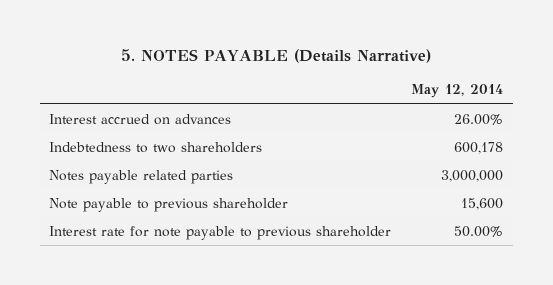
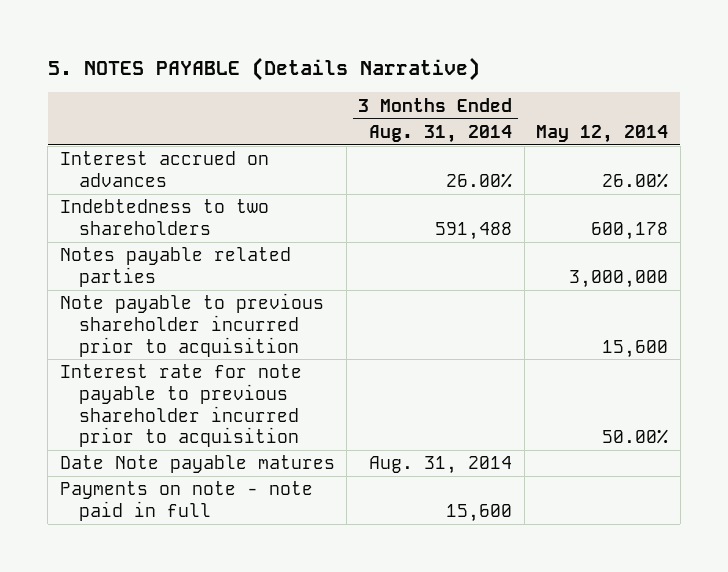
- | May 12, 2014
+ | 3 Months Ended Aug. 31, 2014 | May 12, 2014
- Note payable to previous shareholder | 15,600
- Interest rate for note payable to previous shareholder | 50.00%
+ Note payable to previous shareholder incurred prior to acquisition | | 15,600
+ Interest rate for note payable to previous shareholder incurred prior to acquisition | | 50.00%
+ Date Note payable matures | Aug. 31, 2014 |
+ Payments on note - note paid in full | 15,600 |

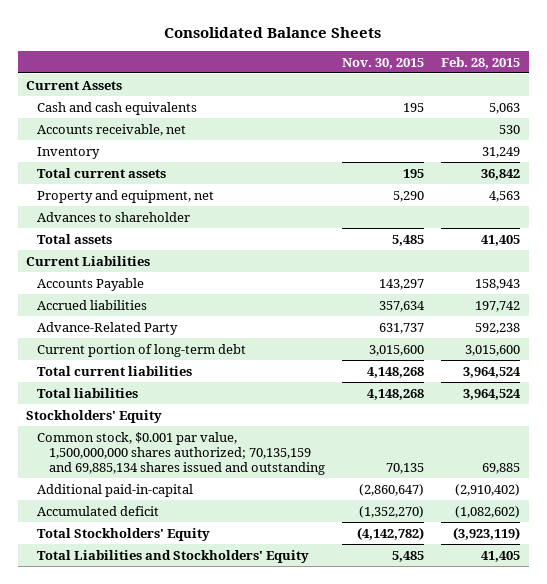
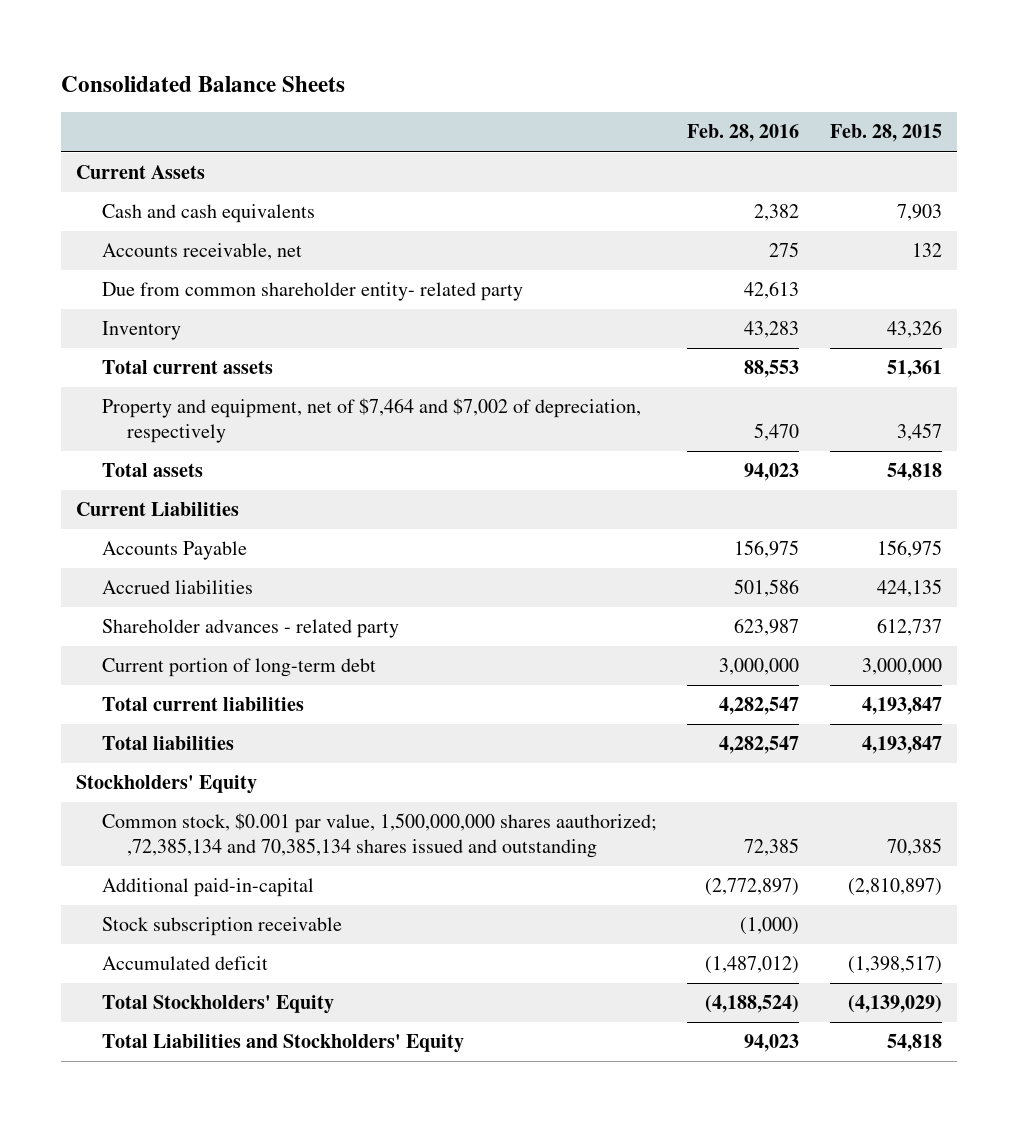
- | Nov. 30, 2015 | Feb. 28, 2015
+ | Feb. 28, 2016 | Feb. 28, 2015
- Cash and cash equivalents | 195 | 5,063
- Accounts receivable, net | | 530
- Inventory | | 31,249
- Total current assets | 195 | 36,842
- Property and equipment, net | 5,290 | 4,563
- Advances to shareholder
- Total assets | 5,485 | 41,405
+ Cash and cash equivalents | 2,382 | 7,903
+ Accounts receivable, net | 275 | 132
+ Due from common shareholder entity- related party | 42,613 |
+ Inventory | 43,283 | 43,326
+ Total current assets | 88,553 | 51,361
+ Property and equipment, net of $7,464 and $7,002 of depreciation, respectively | 5,470 | 3,457
+ Total assets | 94,023 | 54,818
- Accounts Payable | 143,297 | 158,943
- Accrued liabilities | 357,634 | 197,742
- Advance-Related Party | 631,737 | 592,238
- Current portion of long-term debt | 3,015,600 | 3,015,600
- Total current liabilities | 4,148,268 | 3,964,524
- Total liabilities | 4,148,268 | 3,964,524
+ Accounts Payable | 156,975 | 156,975
+ Accrued liabilities | 501,586 | 424,135
+ Shareholder advances - related party | 623,987 | 612,737
+ Current portion of long-term debt | 3,000,000 | 3,000,000
+ Total current liabilities | 4,282,547 | 4,193,847
+ Total liabilities | 4,282,547 | 4,193,847
- Common stock, $0.001 par value, 1,500,000,000 shares authorized; 70,135,159 and 69,885,134 shares issued and outstanding | 70,135 | 69,885
- Additional paid-in-capital | (2,860,647) | (2,910,402)
- Accumulated deficit | (1,352,270) | (1,082,602)
- Total Stockholders' Equity | (4,142,782) | (3,923,119)
- Total Liabilities and Stockholders' Equity | 5,485 | 41,405
+ Common stock, $0.001 par value, 1,500,000,000 shares aauthorized; ,72,385,134 and 70,385,134 shares issued and outstanding | 72,385 | 70,385
+ Additional paid-in-capital | (2,772,897) | (2,810,897)
+ Stock subscription receivable | (1,000) |
+ Accumulated deficit | (1,487,012) | (1,398,517)
+ Total Stockholders' Equity | (4,188,524) | (4,139,029)
+ Total Liabilities and Stockholders' Equity | 94,023 | 54,818

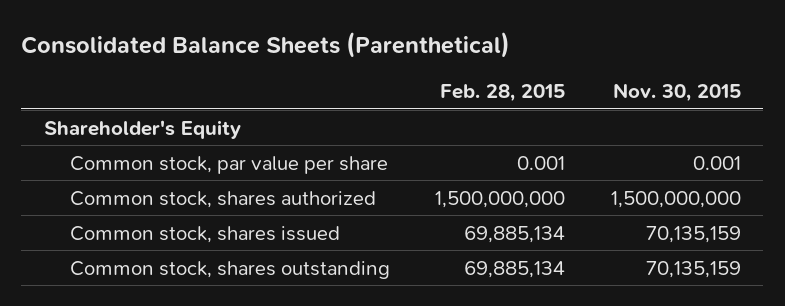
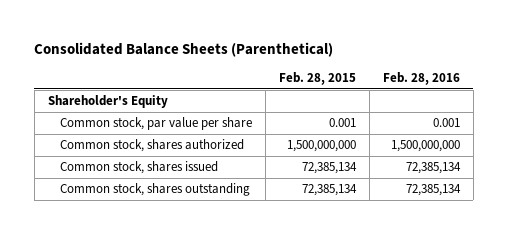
- | Feb. 28, 2015 | Nov. 30, 2015
+ | Feb. 28, 2015 | Feb. 28, 2016
- Common stock, shares issued | 69,885,134 | 70,135,159
- Common stock, shares outstanding | 69,885,134 | 70,135,159
+ Common stock, shares issued | 72,385,134 | 72,385,134
+ Common stock, shares outstanding | 72,385,134 | 72,385,134

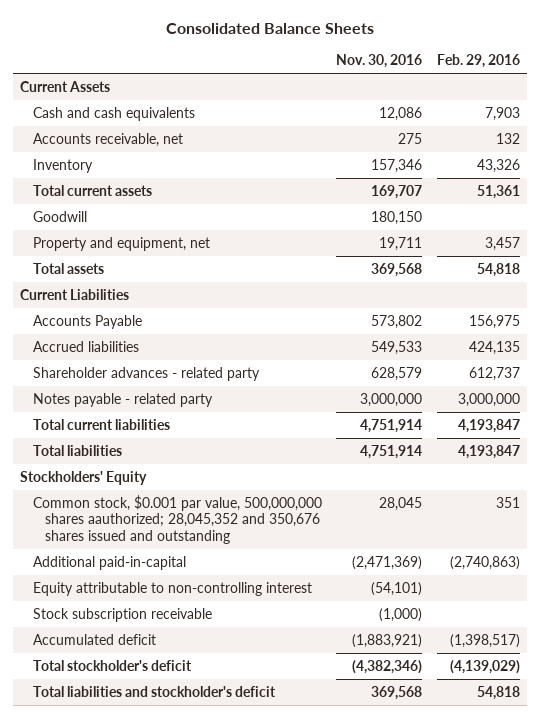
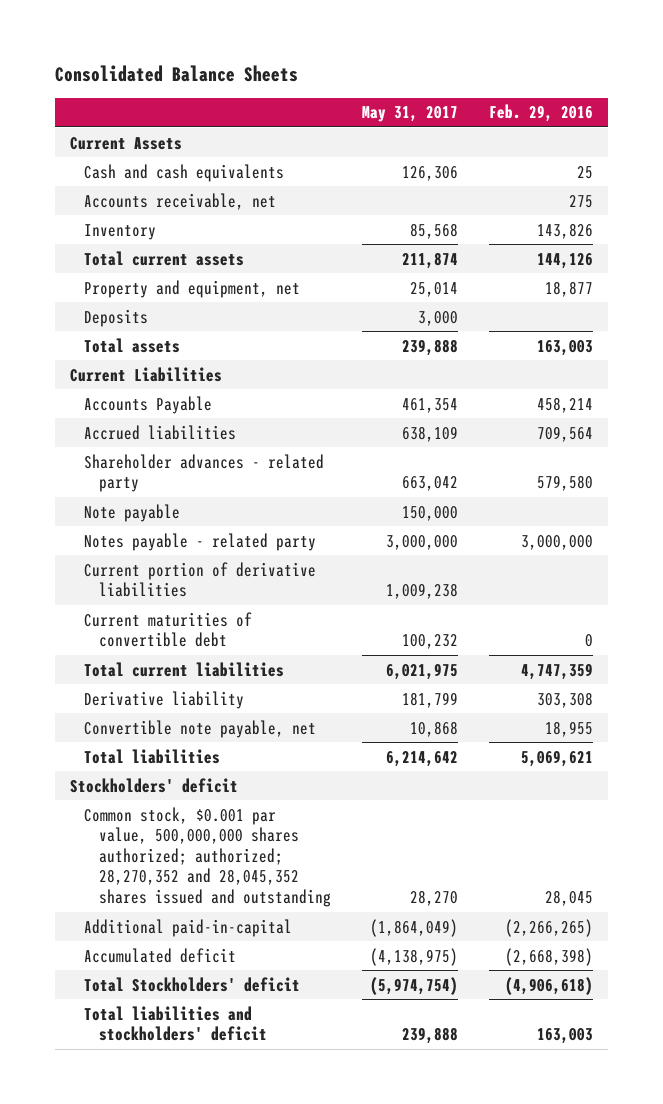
- | Nov. 30, 2016 | Feb. 29, 2016
+ | May 31, 2017 | Feb. 29, 2016
- Cash and cash equivalents | 12,086 | 7,903
- Accounts receivable, net | 275 | 132
- Inventory | 157,346 | 43,326
- Total current assets | 169,707 | 51,361
- Goodwill | 180,150 |
- Property and equipment, net | 19,711 | 3,457
- Total assets | 369,568 | 54,818
+ Cash and cash equivalents | 126,306 | 25
+ Accounts receivable, net | | 275
+ Inventory | 85,568 | 143,826
+ Total current assets | 211,874 | 144,126
+ Property and equipment, net | 25,014 | 18,877
+ Deposits | 3,000 |
+ Total assets | 239,888 | 163,003
- Accounts Payable | 573,802 | 156,975
- Accrued liabilities | 549,533 | 424,135
- Shareholder advances - related party | 628,579 | 612,737
+ Accounts Payable | 461,354 | 458,214
+ Accrued liabilities | 638,109 | 709,564
+ Shareholder advances - related party | 663,042 | 579,580
+ Note payable | 150,000 |
- Total current liabilities | 4,751,914 | 4,193,847
- Total liabilities | 4,751,914 | 4,193,847
- Stockholders' Equity
- Common stock, $0.001 par value, 500,000,000 shares aauthorized; 28,045,352 and 350,676 shares issued and outstanding | 28,045 | 351
- Additional paid-in-capital | (2,471,369) | (2,740,863)
- Equity attributable to non-controlling interest | (54,101) |
- Stock subscription receivable | (1,000) |
- Accumulated deficit | (1,883,921) | (1,398,517)
- Total stockholder's deficit | (4,382,346) | (4,139,029)
- Total liabilities and stockholder's deficit | 369,568 | 54,818
+ Current portion of derivative liabilities | 1,009,238 |
+ Current maturities of convertible debt | 100,232 | 0
+ Total current liabilities | 6,021,975 | 4,747,359
+ Derivative liability | 181,799 | 303,308
+ Convertible note payable, net | 10,868 | 18,955
+ Total liabilities | 6,214,642 | 5,069,621
+ Stockholders' deficit
+ Common stock, $0.001 par value, 500,000,000 shares authorized; authorized; 28,270,352 and 28,045,352 shares issued and outstanding | 28,270 | 28,045
+ Additional paid-in-capital | (1,864,049) | (2,266,265)
+ Accumulated deficit | (4,138,975) | (2,668,398)
+ Total Stockholders' deficit | (5,974,754) | (4,906,618)
+ Total liabilities and stockholders' deficit | 239,888 | 163,003

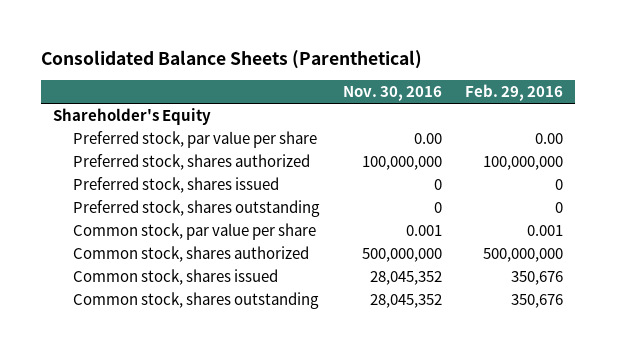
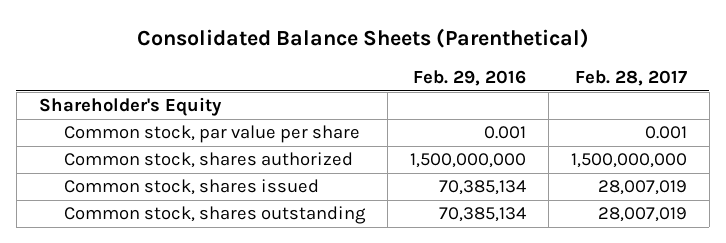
- | Nov. 30, 2016 | Feb. 29, 2016
+ | Feb. 29, 2016 | Feb. 28, 2017
- Preferred stock, par value per share | 0.00 | 0.00
- Preferred stock, shares authorized | 100,000,000 | 100,000,000
- Preferred stock, shares issued | 0 | 0
- Preferred stock, shares outstanding | 0 | 0
- Common stock, shares authorized | 500,000,000 | 500,000,000
- Common stock, shares issued | 28,045,352 | 350,676
- Common stock, shares outstanding | 28,045,352 | 350,676
+ Common stock, shares authorized | 1,500,000,000 | 1,500,000,000
+ Common stock, shares issued | 70,385,134 | 28,007,019
+ Common stock, shares outstanding | 70,385,134 | 28,007,019

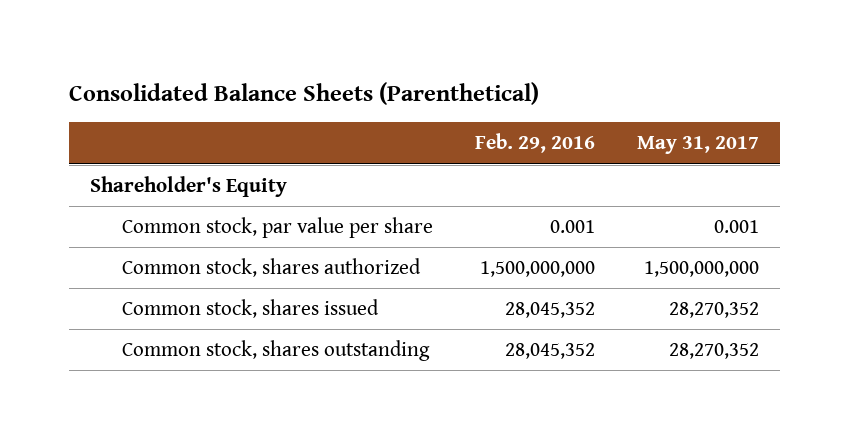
- | Feb. 29, 2016 | Feb. 28, 2017
+ | Feb. 29, 2016 | May 31, 2017
- Common stock, shares issued | 70,385,134 | 28,007,019
- Common stock, shares outstanding | 70,385,134 | 28,007,019
+ Common stock, shares issued | 28,045,352 | 28,270,352
+ Common stock, shares outstanding | 28,045,352 | 28,270,352

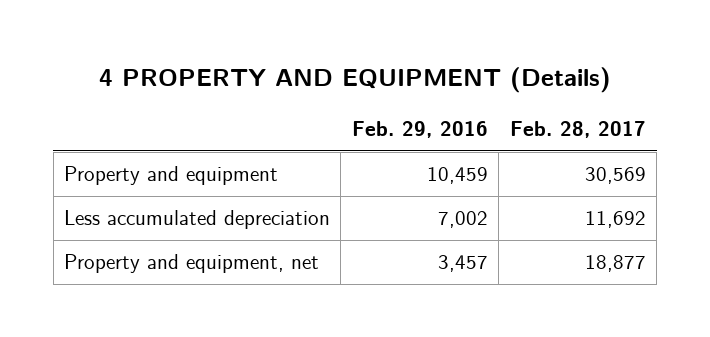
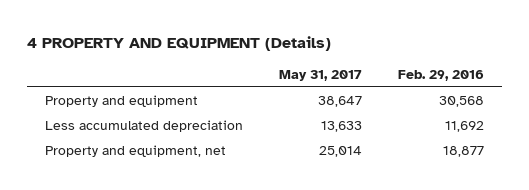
- | Feb. 29, 2016 | Feb. 28, 2017
+ | May 31, 2017 | Feb. 29, 2016
- Property and equipment | 10,459 | 30,569
- Less accumulated depreciation | 7,002 | 11,692
- Property and equipment, net | 3,457 | 18,877
+ Property and equipment | 38,647 | 30,568
+ Less accumulated depreciation | 13,633 | 11,692
+ Property and equipment, net | 25,014 | 18,877

